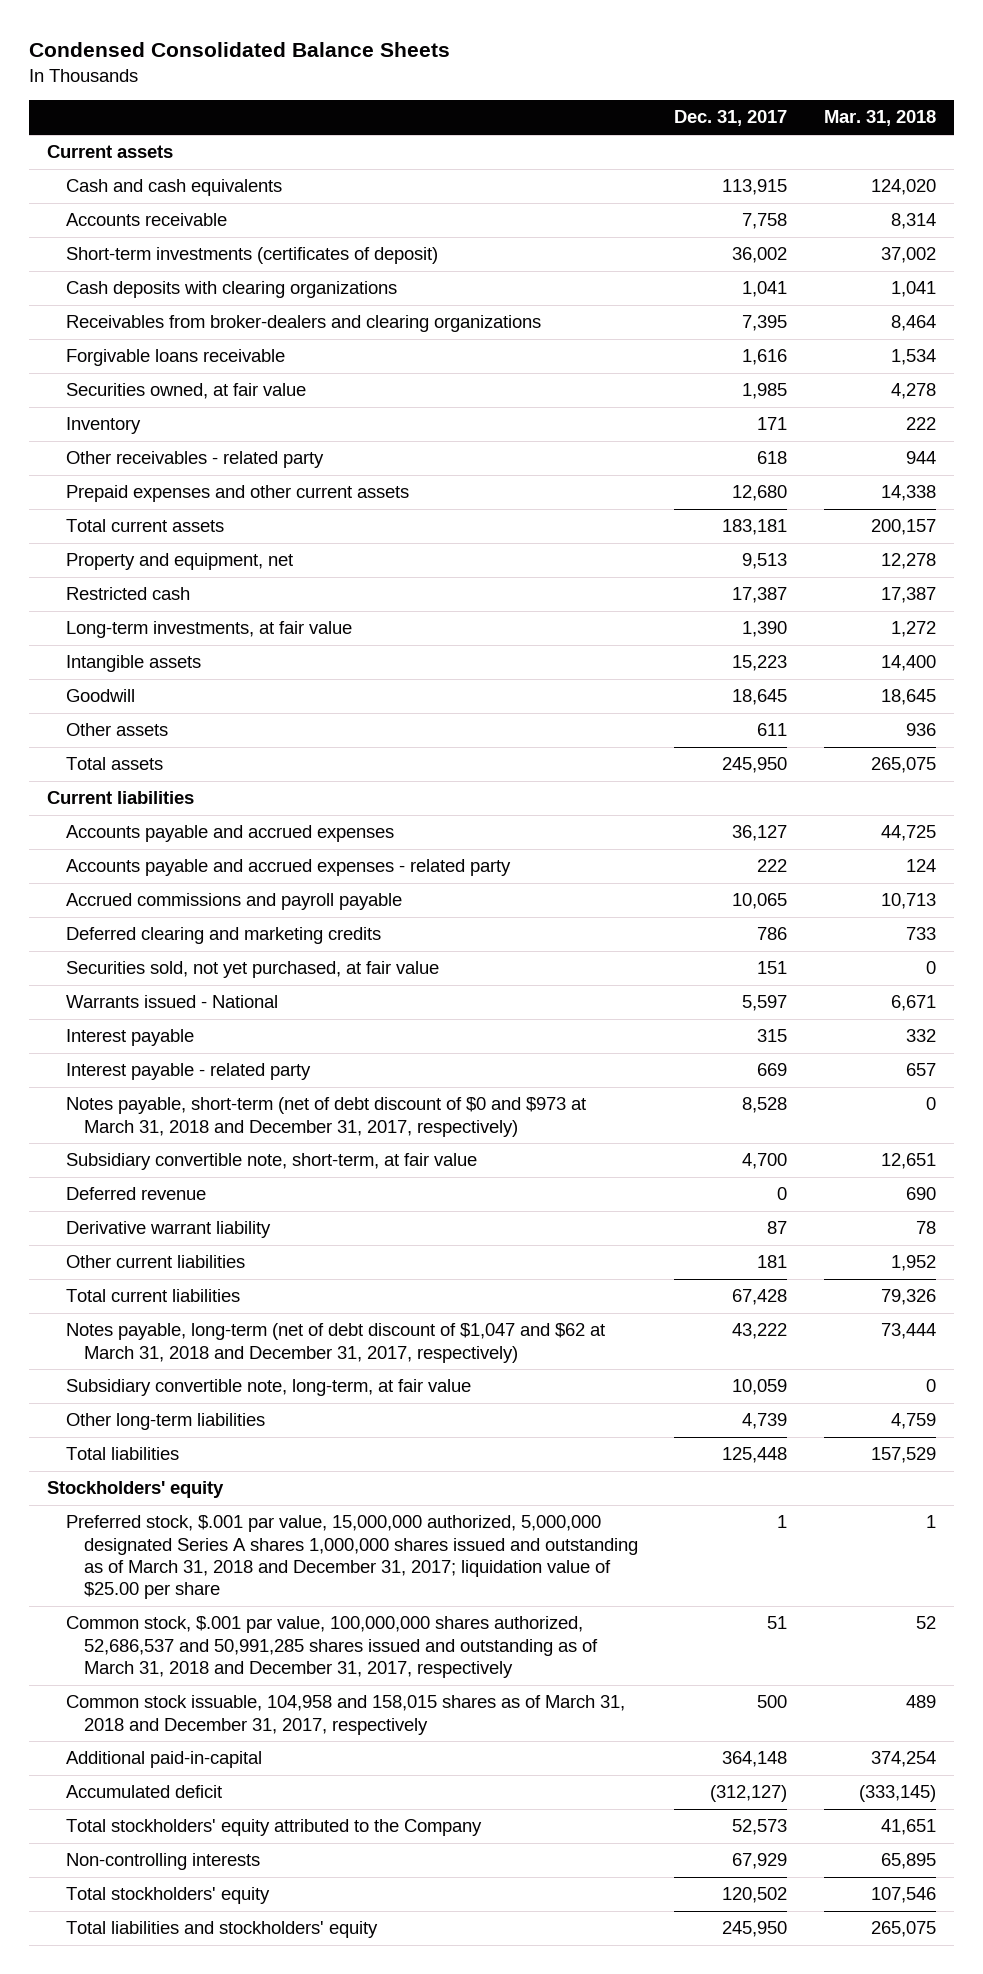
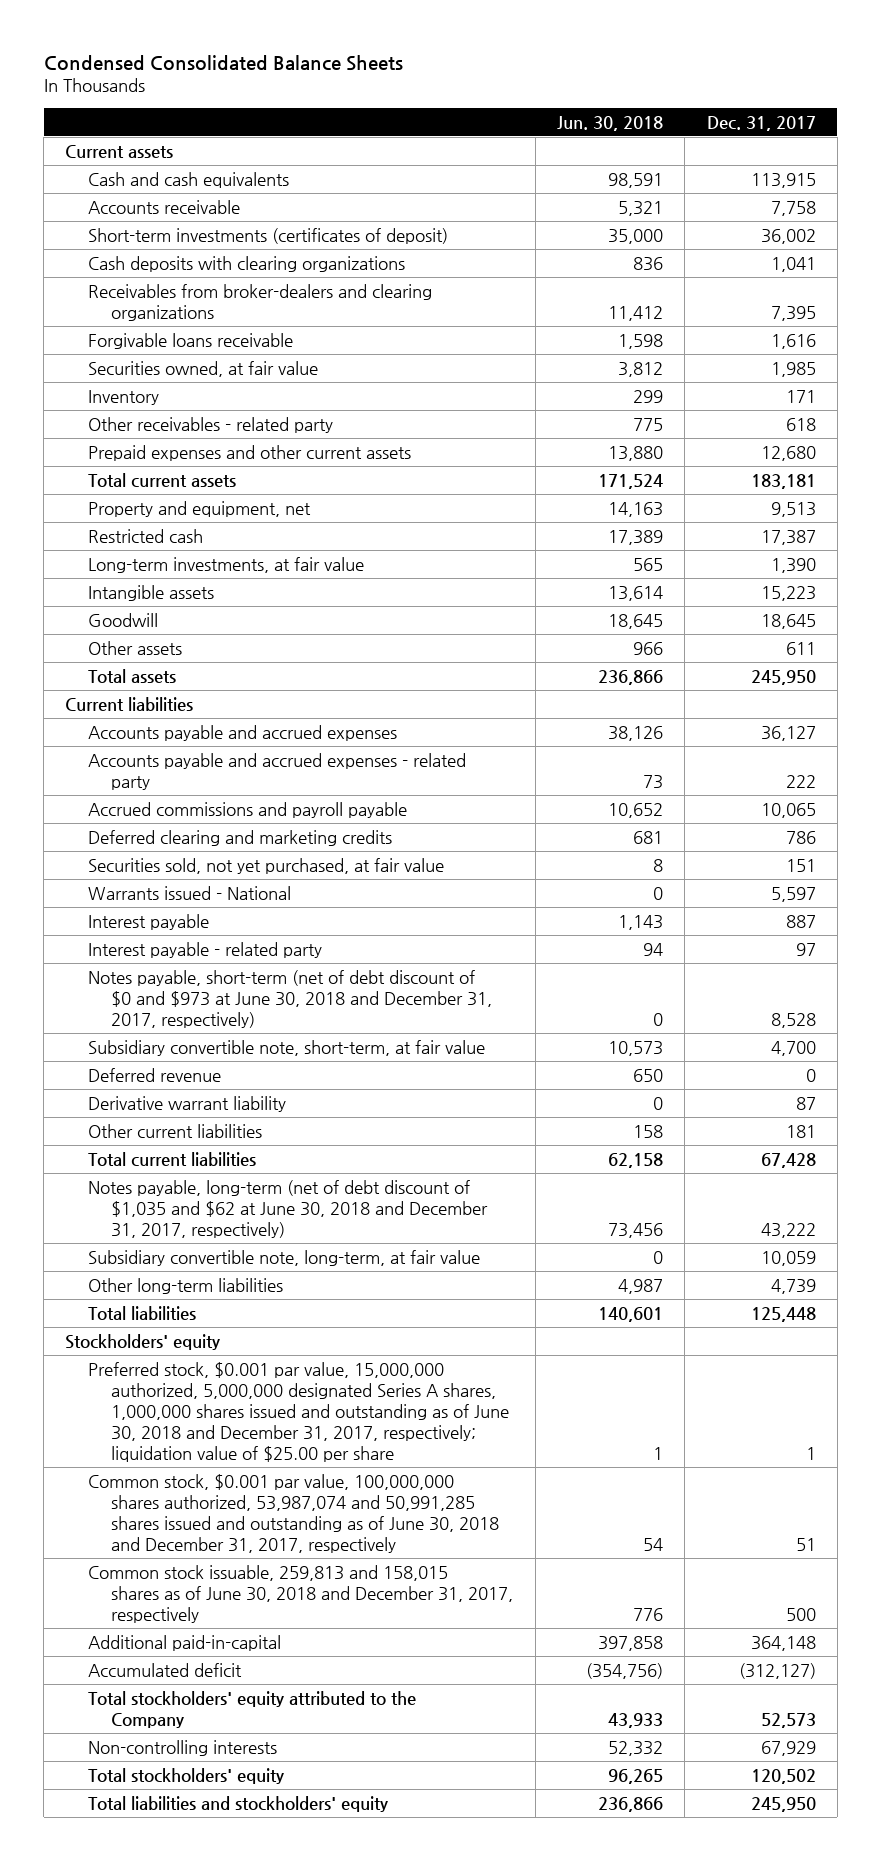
- | Dec. 31, 2017 | Mar. 31, 2018
+ | Jun. 30, 2018 | Dec. 31, 2017
- Interest payable | 315 | 332
- Interest payable - related party | 669 | 657
- Notes payable, short-term (net of debt discount of $0 and $973 at March 31, 2018 and December 31, 2017, respectively) | 8,528 | 0
+ Interest payable | 1,143 | 887
+ Interest payable - related party | 94 | 97
+ Notes payable, short-term (net of debt discount of $0 and $973 at June 30, 2018 and December 31, 2017, respectively) | 0 | 8,528
- Notes payable, long-term (net of debt discount of $1,047 and $62 at March 31, 2018 and December 31, 2017, respectively) | 43,222 | 73,444
+ Notes payable, long-term (net of debt discount of $1,035 and $62 at June 30, 2018 and December 31, 2017, respectively) | 73,456 | 43,222
- Preferred stock, $.001 par value, 15,000,000 authorized, 5,000,000 designated Series A shares 1,000,000 shares issued and outstanding as of March 31, 2018 and December 31, 2017; liquidation value of $25.00 per share | 1 | 1
- Common stock, $.001 par value, 100,000,000 shares authorized, 52,686,537 and 50,991,285 shares issued and outstanding as of March 31, 2018 and December 31, 2017, respectively | 51 | 52
- Common stock issuable, 104,958 and 158,015 shares as of March 31, 2018 and December 31, 2017, respectively | 500 | 489
+ Preferred stock, $0.001 par value, 15,000,000 authorized, 5,000,000 designated Series A shares, 1,000,000 shares issued and outstanding as of June 30, 2018 and December 31, 2017, respectively; liquidation value of $25.00 per share | 1 | 1
+ Common stock, $0.001 par value, 100,000,000 shares authorized, 53,987,074 and 50,991,285 shares issued and outstanding as of June 30, 2018 and December 31, 2017, respectively | 54 | 51
+ Common stock issuable, 259,813 and 158,015 shares as of June 30, 2018 and December 31, 2017, respectively | 776 | 500

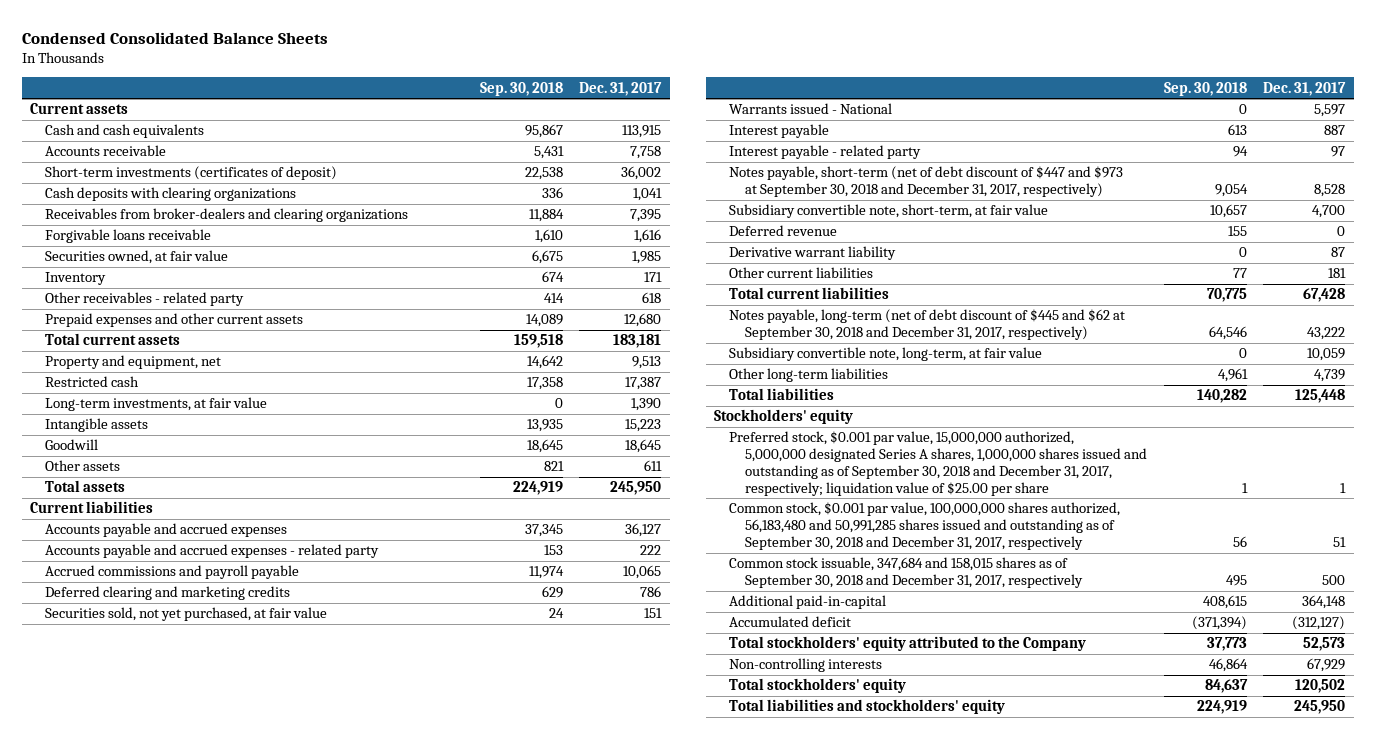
- | Jun. 30, 2018 | Dec. 31, 2017
+ | Sep. 30, 2018 | Dec. 31, 2017
- Notes payable, short-term (net of debt discount of $0 and $973 at June 30, 2018 and December 31, 2017, respectively) | 0 | 8,528
+ Notes payable, short-term (net of debt discount of $447 and $973 at September 30, 2018 and December 31, 2017, respectively) | 9,054 | 8,528
- Notes payable, long-term (net of debt discount of $1,035 and $62 at June 30, 2018 and December 31, 2017, respectively) | 73,456 | 43,222
+ Notes payable, long-term (net of debt discount of $445 and $62 at September 30, 2018 and December 31, 2017, respectively) | 64,546 | 43,222
- Preferred stock, $0.001 par value, 15,000,000 authorized, 5,000,000 designated Series A shares, 1,000,000 shares issued and outstanding as of June 30, 2018 and December 31, 2017, respectively; liquidation value of $25.00 per share | 1 | 1
- Common stock, $0.001 par value, 100,000,000 shares authorized, 53,987,074 and 50,991,285 shares issued and outstanding as of June 30, 2018 and December 31, 2017, respectively | 54 | 51
- Common stock issuable, 259,813 and 158,015 shares as of June 30, 2018 and December 31, 2017, respectively | 776 | 500
+ Preferred stock, $0.001 par value, 15,000,000 authorized, 5,000,000 designated Series A shares, 1,000,000 shares issued and outstanding as of September 30, 2018 and December 31, 2017, respectively; liquidation value of $25.00 per share | 1 | 1
+ Common stock, $0.001 par value, 100,000,000 shares authorized, 56,183,480 and 50,991,285 shares issued and outstanding as of September 30, 2018 and December 31, 2017, respectively | 56 | 51
+ Common stock issuable, 347,684 and 158,015 shares as of September 30, 2018 and December 31, 2017, respectively | 495 | 500

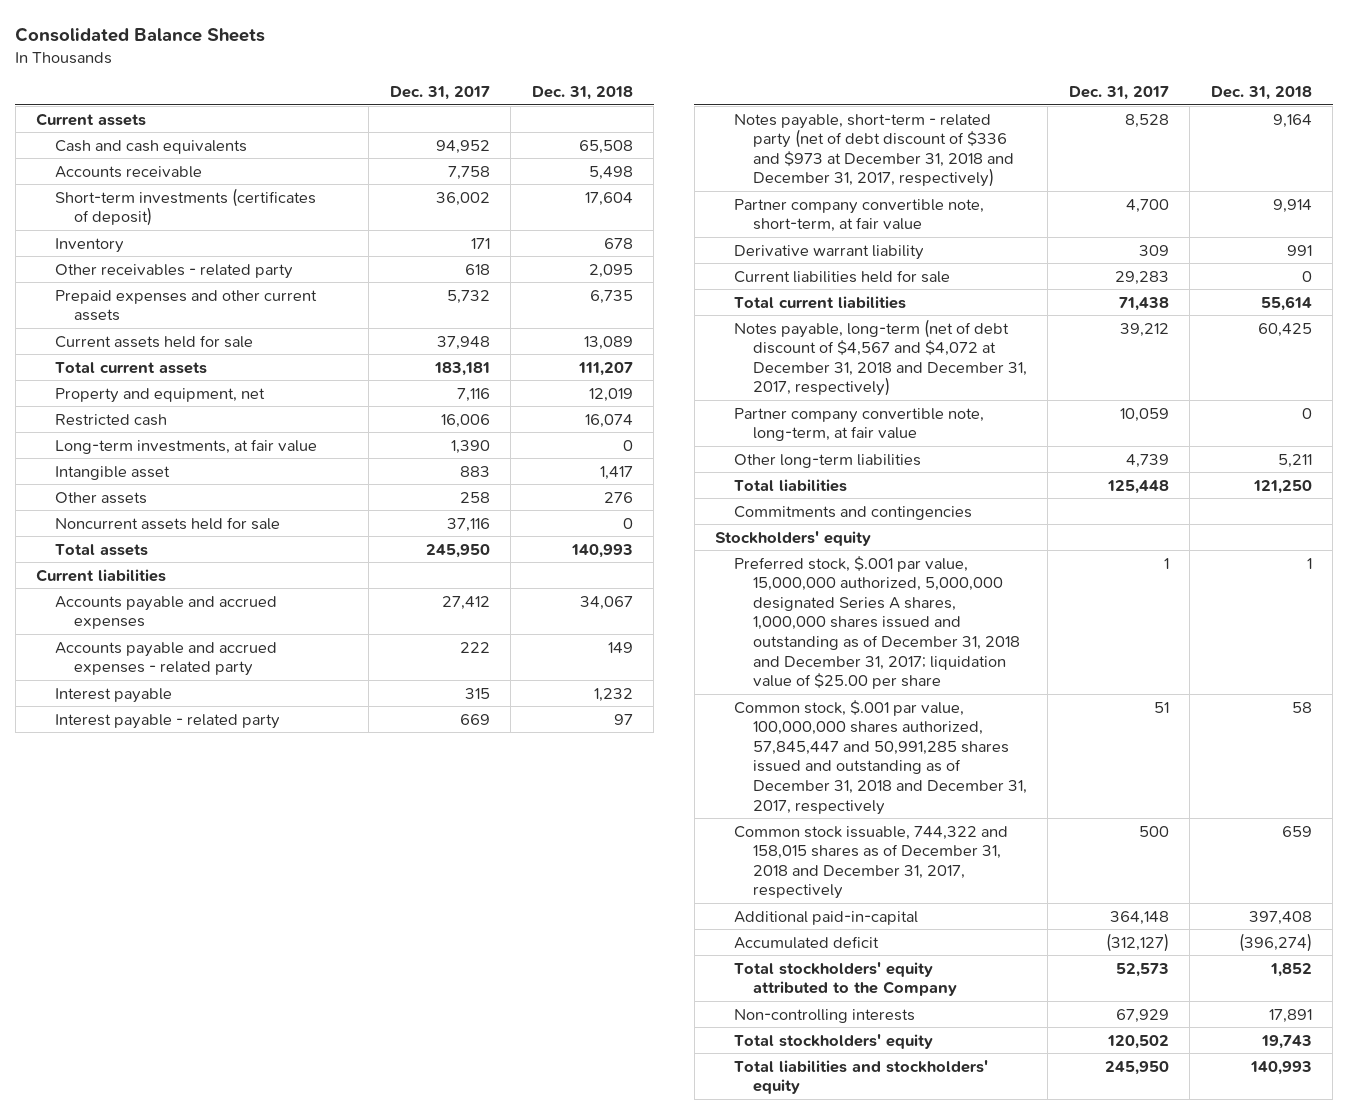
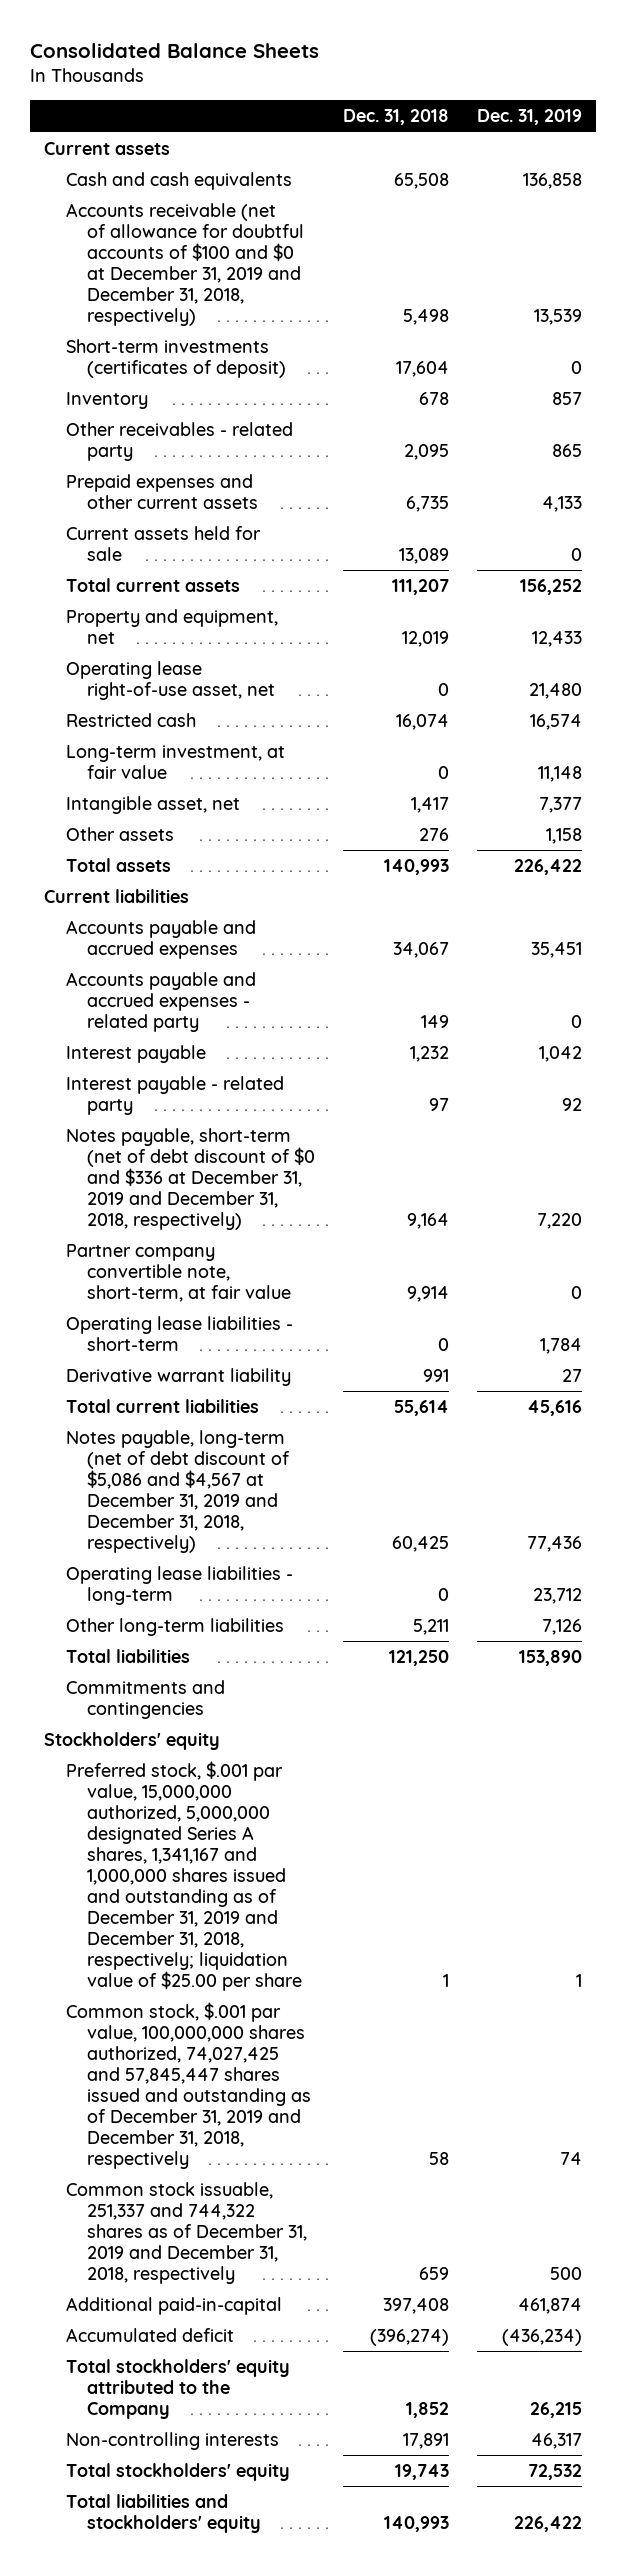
- | Dec. 31, 2017 | Dec. 31, 2018
+ | Dec. 31, 2018 | Dec. 31, 2019
- Accounts receivable | 7,758 | 5,498
+ Accounts receivable (net of allowance for doubtful accounts of $100 and $0 at December 31, 2019 and December 31, 2018, respectively) | 5,498 | 13,539
+ Operating lease right-of-use asset, net | 0 | 21,480
- Long-term investments, at fair value | 1,390 | 0
- Intangible asset | 883 | 1,417
+ Long-term investment, at fair value | 0 | 11,148
+ Intangible asset, net | 1,417 | 7,377
- Noncurrent assets held for sale | 37,116 | 0
- Notes payable, short-term - related party (net of debt discount of $336 and $973 at December 31, 2018 and December 31, 2017, respectively) | 8,528 | 9,164
+ Notes payable, short-term (net of debt discount of $0 and $336 at December 31, 2019 and December 31, 2018, respectively) | 9,164 | 7,220
+ Operating lease liabilities - short-term | 0 | 1,784
- Current liabilities held for sale | 29,283 | 0
- Notes payable, long-term (net of debt discount of $4,567 and $4,072 at December 31, 2018 and December 31, 2017, respectively) | 39,212 | 60,425
- Partner company convertible note, long-term, at fair value | 10,059 | 0
+ Notes payable, long-term (net of debt discount of $5,086 and $4,567 at December 31, 2019 and December 31, 2018, respectively) | 60,425 | 77,436
+ Operating lease liabilities - long-term | 0 | 23,712
- Preferred stock, $.001 par value, 15,000,000 authorized, 5,000,000 designated Series A shares, 1,000,000 shares issued and outstanding as of December 31, 2018 and December 31, 2017; liquidation value of $25.00 per share | 1 | 1
- Common stock, $.001 par value, 100,000,000 shares authorized, 57,845,447 and 50,991,285 shares issued and outstanding as of December 31, 2018 and December 31, 2017, respectively | 51 | 58
- Common stock issuable, 744,322 and 158,015 shares as of December 31, 2018 and December 31, 2017, respectively | 500 | 659
+ Preferred stock, $.001 par value, 15,000,000 authorized, 5,000,000 designated Series A shares, 1,341,167 and 1,000,000 shares issued and outstanding as of December 31, 2019 and December 31, 2018, respectively; liquidation value of $25.00 per share | 1 | 1
+ Common stock, $.001 par value, 100,000,000 shares authorized, 74,027,425 and 57,845,447 shares issued and outstanding as of December 31, 2019 and December 31, 2018, respectively | 58 | 74
+ Common stock issuable, 251,337 and 744,322 shares as of December 31, 2019 and December 31, 2018, respectively | 659 | 500

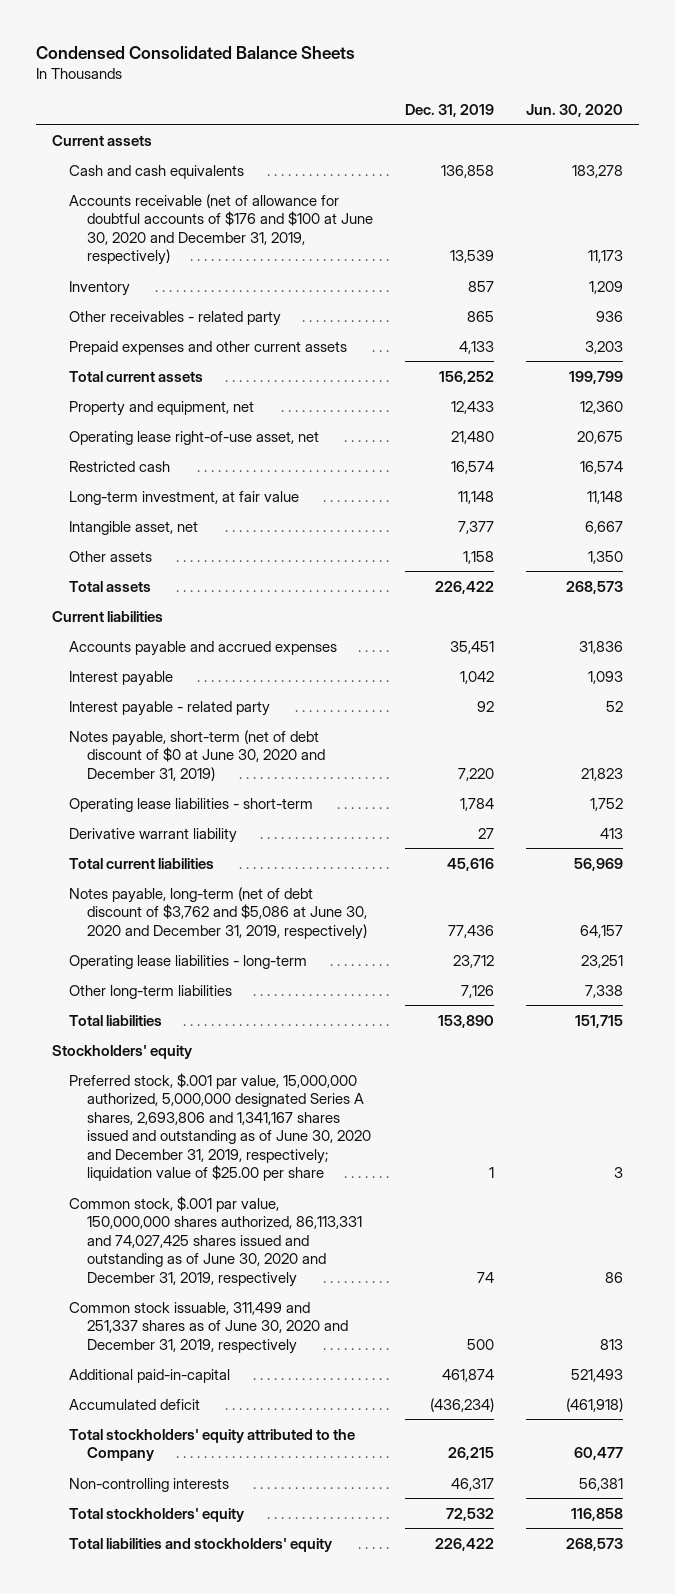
- Consolidated Balance Sheets
+ Condensed Consolidated Balance Sheets
- | Dec. 31, 2018 | Dec. 31, 2019
+ | Dec. 31, 2019 | Jun. 30, 2020
- Accounts receivable (net of allowance for doubtful accounts of $100 and $0 at December 31, 2019 and December 31, 2018, respectively) | 5,498 | 13,539
- Short-term investments (certificates of deposit) | 17,604 | 0
+ Accounts receivable (net of allowance for doubtful accounts of $176 and $100 at June 30, 2020 and December 31, 2019, respectively) | 13,539 | 11,173
- Current assets held for sale | 13,089 | 0
- Accounts payable and accrued expenses - related party | 149 | 0
- Notes payable, short-term (net of debt discount of $0 and $336 at December 31, 2019 and December 31, 2018, respectively) | 9,164 | 7,220
- Partner company convertible note, short-term, at fair value | 9,914 | 0
+ Notes payable, short-term (net of debt discount of $0 at June 30, 2020 and December 31, 2019) | 7,220 | 21,823
- Notes payable, long-term (net of debt discount of $5,086 and $4,567 at December 31, 2019 and December 31, 2018, respectively) | 60,425 | 77,436
+ Notes payable, long-term (net of debt discount of $3,762 and $5,086 at June 30, 2020 and December 31, 2019, respectively) | 77,436 | 64,157
- Commitments and contingencies
- Preferred stock, $.001 par value, 15,000,000 authorized, 5,000,000 designated Series A shares, 1,341,167 and 1,000,000 shares issued and outstanding as of December 31, 2019 and December 31, 2018, respectively; liquidation value of $25.00 per share | 1 | 1
- Common stock, $.001 par value, 100,000,000 shares authorized, 74,027,425 and 57,845,447 shares issued and outstanding as of December 31, 2019 and December 31, 2018, respectively | 58 | 74
- Common stock issuable, 251,337 and 744,322 shares as of December 31, 2019 and December 31, 2018, respectively | 659 | 500
+ Preferred stock, $.001 par value, 15,000,000 authorized, 5,000,000 designated Series A shares, 2,693,806 and 1,341,167 shares issued and outstanding as of June 30, 2020 and December 31, 2019, respectively; liquidation value of $25.00 per share | 1 | 3
+ Common stock, $.001 par value, 150,000,000 shares authorized, 86,113,331 and 74,027,425 shares issued and outstanding as of June 30, 2020 and December 31, 2019, respectively | 74 | 86
+ Common stock issuable, 311,499 and 251,337 shares as of June 30, 2020 and December 31, 2019, respectively | 500 | 813

